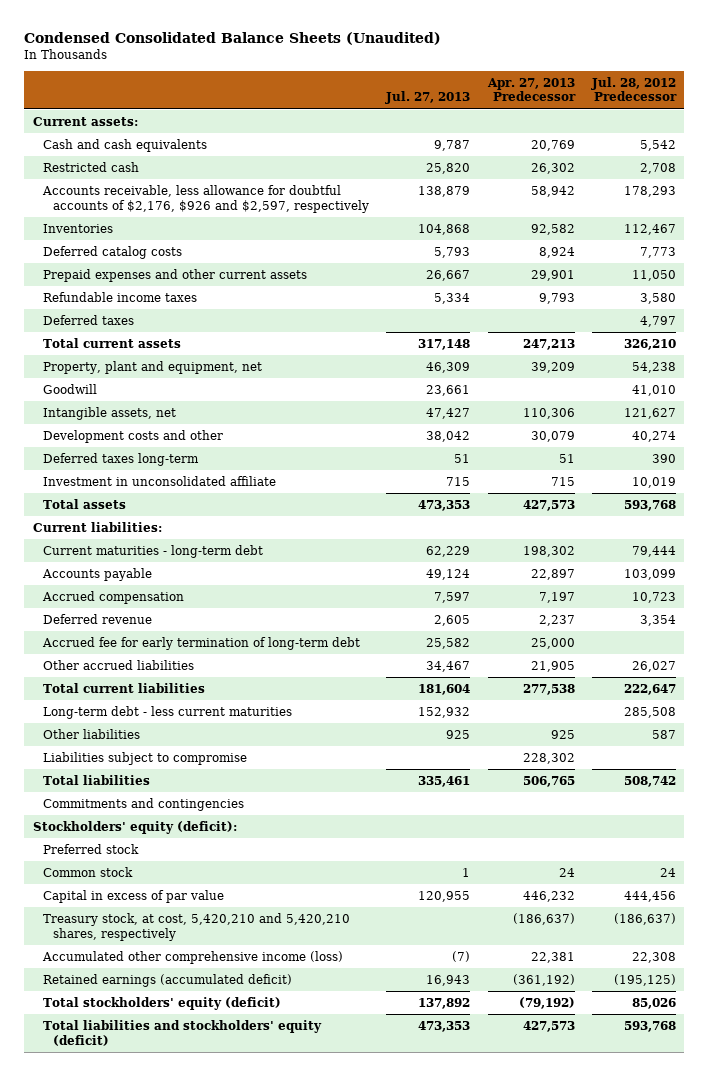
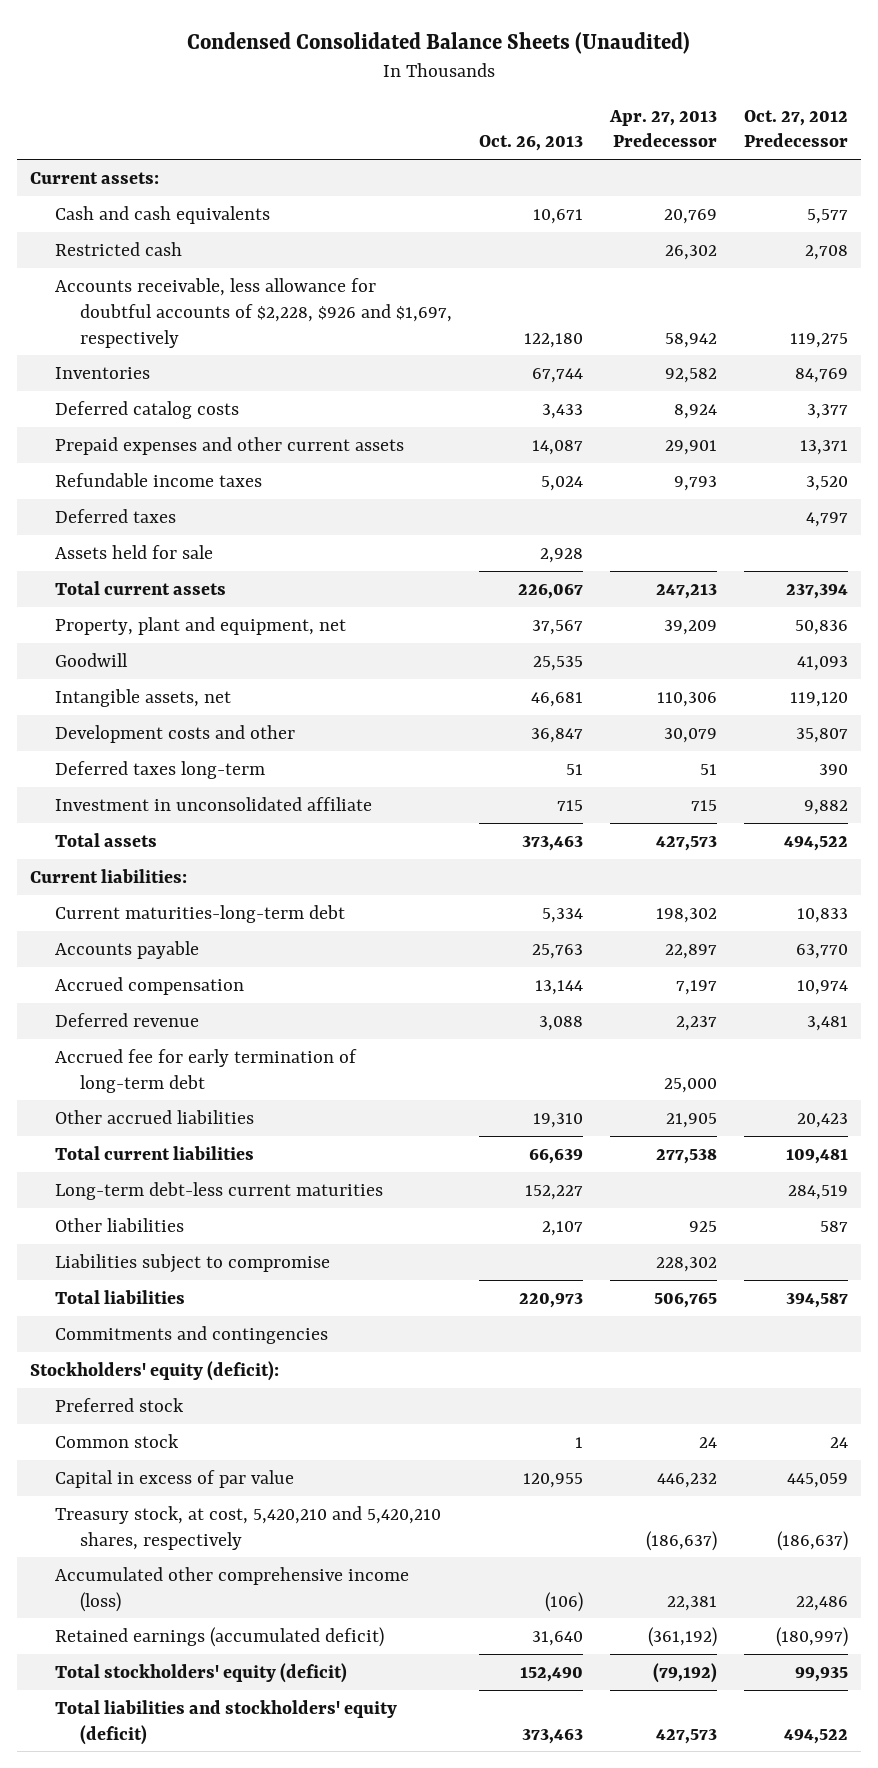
- | Jul. 27, 2013 | Apr. 27, 2013 Predecessor | Jul. 28, 2012 Predecessor
+ | Oct. 26, 2013 | Apr. 27, 2013 Predecessor | Oct. 27, 2012 Predecessor
- Accounts receivable, less allowance for doubtful accounts of $2,176, $926 and $2,597, respectively | 138,879 | 58,942 | 178,293
+ Accounts receivable, less allowance for doubtful accounts of $2,228, $926 and $1,697, respectively | 122,180 | 58,942 | 119,275
+ Assets held for sale | 2,928 | |
- Current maturities - long-term debt | 62,229 | 198,302 | 79,444
+ Current maturities-long-term debt | 5,334 | 198,302 | 10,833
- Long-term debt - less current maturities | 152,932 | | 285,508
+ Long-term debt-less current maturities | 152,227 | | 284,519

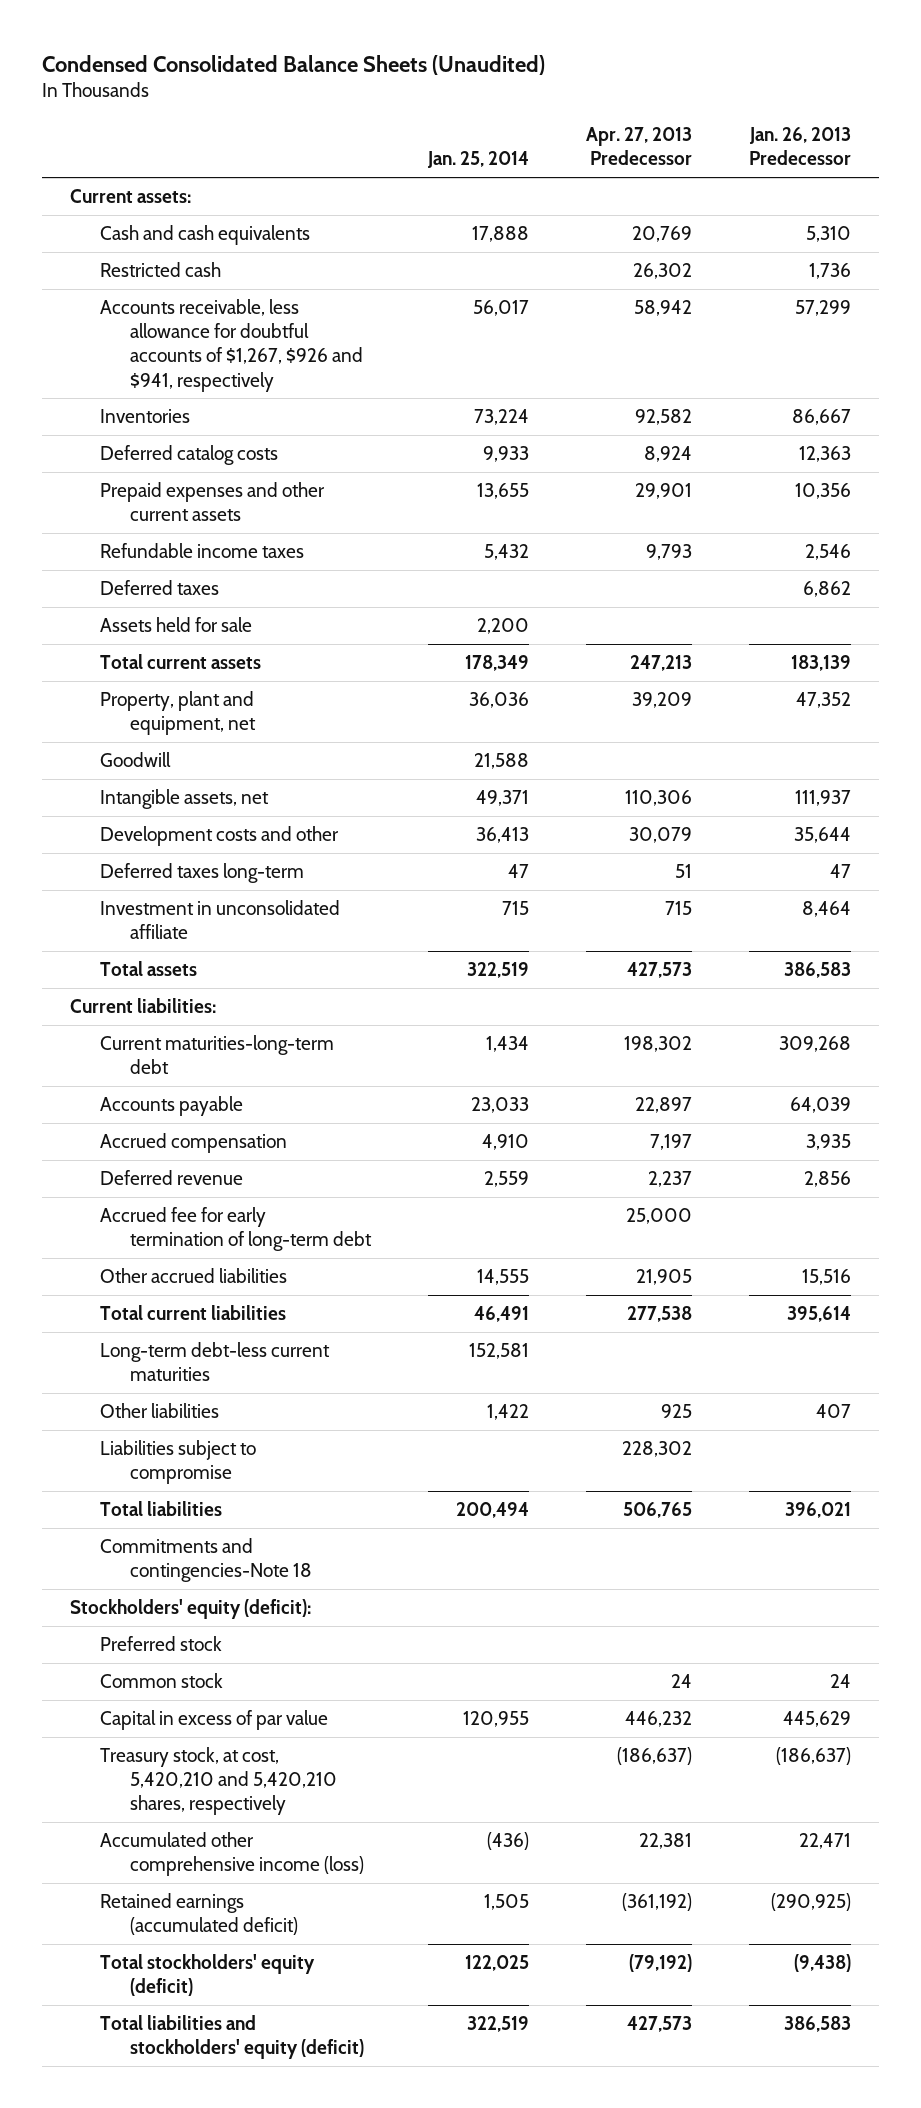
- | Oct. 26, 2013 | Apr. 27, 2013 Predecessor | Oct. 27, 2012 Predecessor
+ | Jan. 25, 2014 | Apr. 27, 2013 Predecessor | Jan. 26, 2013 Predecessor
- Accounts receivable, less allowance for doubtful accounts of $2,228, $926 and $1,697, respectively | 122,180 | 58,942 | 119,275
+ Accounts receivable, less allowance for doubtful accounts of $1,267, $926 and $941, respectively | 56,017 | 58,942 | 57,299
- Commitments and contingencies
+ Commitments and contingencies-Note 18

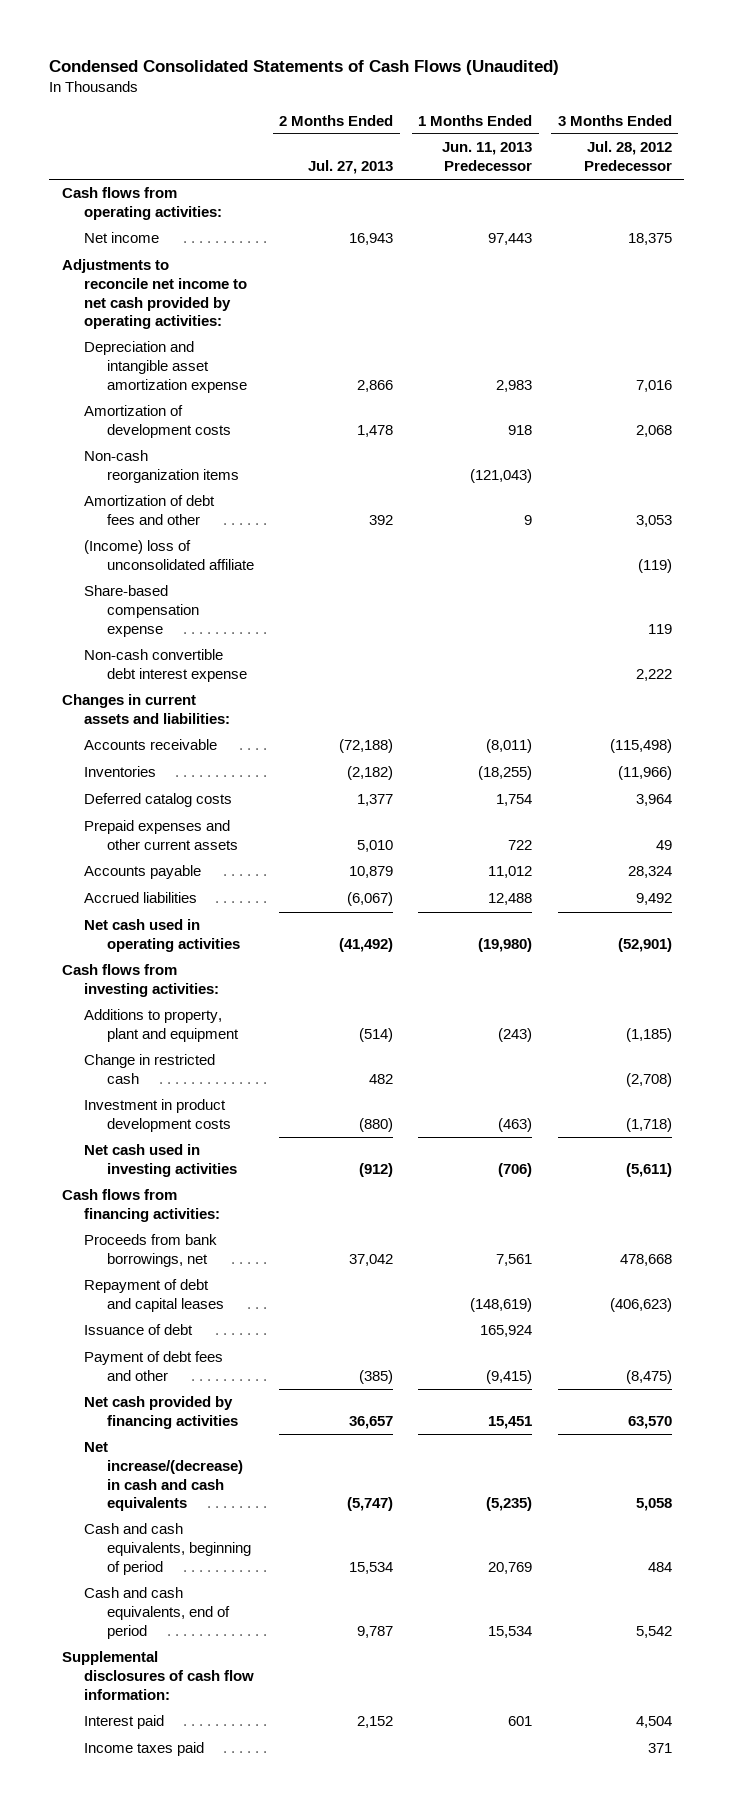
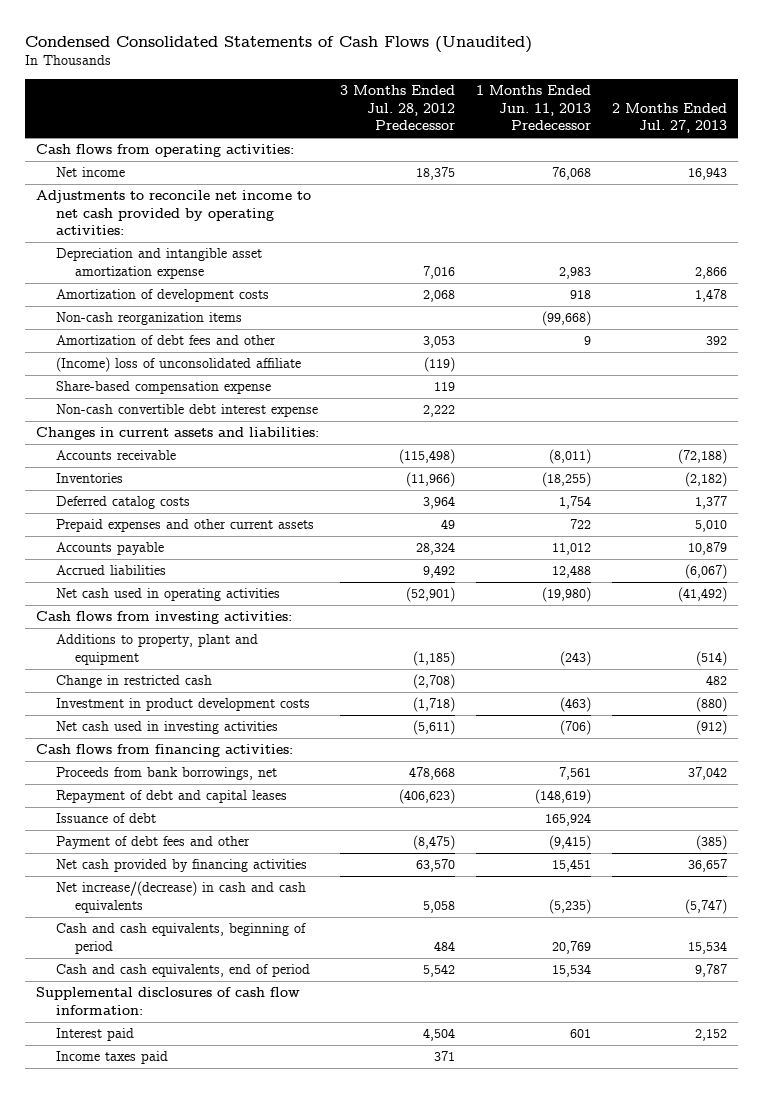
- | 2 Months Ended Jul. 27, 2013 | 1 Months Ended Jun. 11, 2013 Predecessor | 3 Months Ended Jul. 28, 2012 Predecessor
+ | 3 Months Ended Jul. 28, 2012 Predecessor | 1 Months Ended Jun. 11, 2013 Predecessor | 2 Months Ended Jul. 27, 2013
- Net income | 16,943 | 97,443 | 18,375
+ Net income | 18,375 | 76,068 | 16,943
- Non-cash reorganization items | | (121,043) |
+ Non-cash reorganization items | | (99,668) |

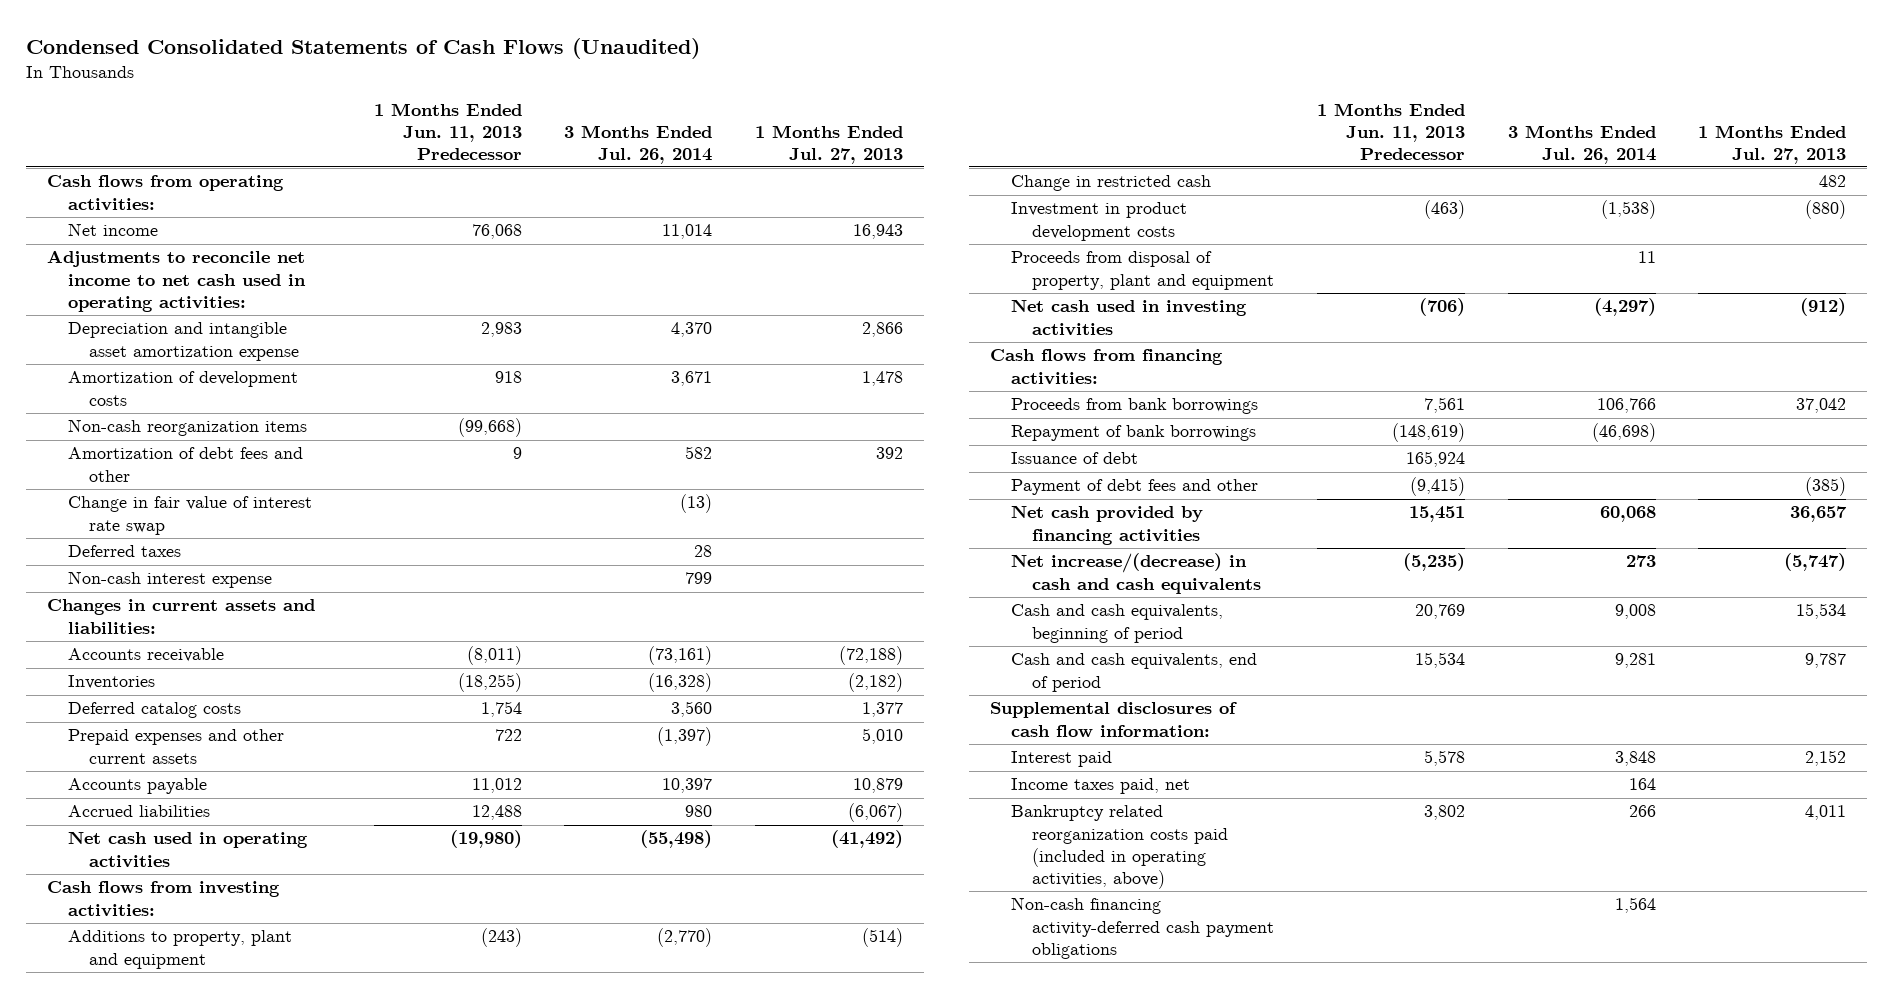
- | 3 Months Ended Jul. 28, 2012 Predecessor | 1 Months Ended Jun. 11, 2013 Predecessor | 2 Months Ended Jul. 27, 2013
+ | 1 Months Ended Jun. 11, 2013 Predecessor | 3 Months Ended Jul. 26, 2014 | 1 Months Ended Jul. 27, 2013
- Adjustments to reconcile net income to net cash provided by operating activities:
+ Adjustments to reconcile net income to net cash used in operating activities:
- (Income) loss of unconsolidated affiliate | (119) | |
- Share-based compensation expense | 119 | |
- Non-cash convertible debt interest expense | 2,222 | |
+ Change in fair value of interest rate swap | | (13) |
+ Deferred taxes | | 28 |
+ Non-cash interest expense | | 799 |
+ Proceeds from disposal of property, plant and equipment | | 11 |
- Proceeds from bank borrowings, net | 478,668 | 7,561 | 37,042
- Repayment of debt and capital leases | (406,623) | (148,619) |
+ Proceeds from bank borrowings | 7,561 | 106,766 | 37,042
+ Repayment of bank borrowings | (148,619) | (46,698) |
- Interest paid | 4,504 | 601 | 2,152
- Income taxes paid | 371 | |
+ Interest paid | 5,578 | 3,848 | 2,152
+ Income taxes paid, net | | 164 |
+ Bankruptcy related reorganization costs paid (included in operating activities, above) | 3,802 | 266 | 4,011
+ Non-cash financing activity-deferred cash payment obligations | | 1,564 |

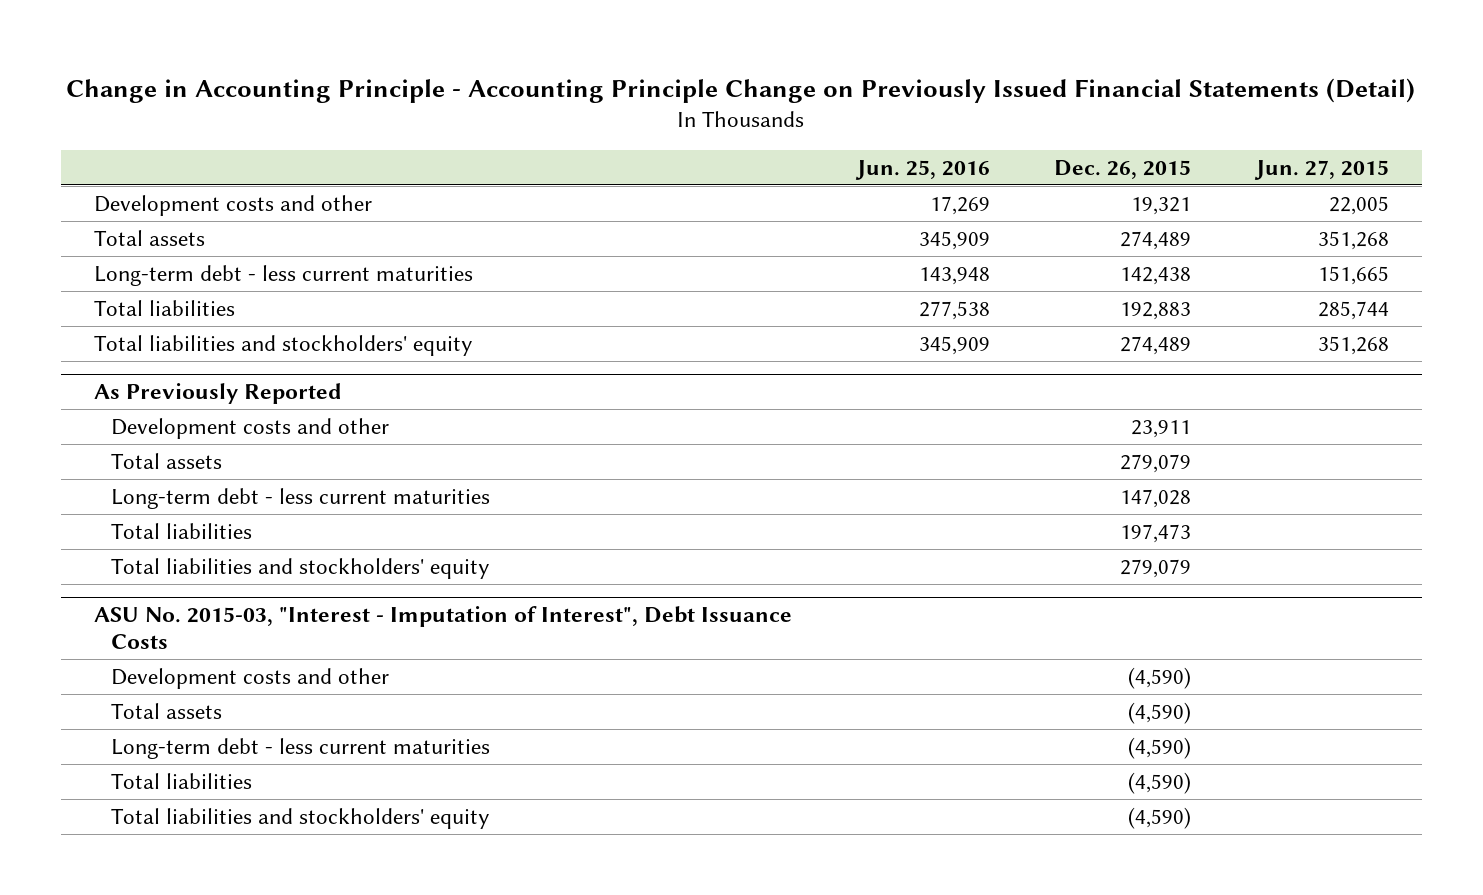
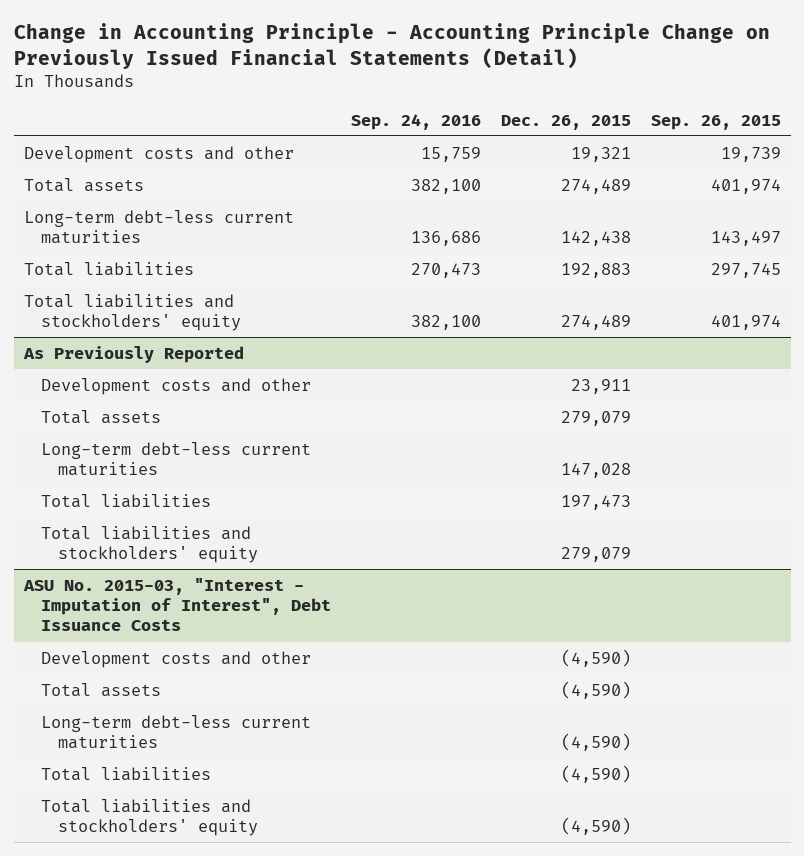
- | Jun. 25, 2016 | Dec. 26, 2015 | Jun. 27, 2015
+ | Sep. 24, 2016 | Dec. 26, 2015 | Sep. 26, 2015
- Long-term debt - less current maturities | 143,948 | 142,438 | 151,665
+ Long-term debt-less current maturities | 136,686 | 142,438 | 143,497
@ As Previously Reported
- Long-term debt - less current maturities | | 147,028 |
+ Long-term debt-less current maturities | | 147,028 |
@ ASU No. 2015-03, "Interest - Imputation of Interest", Debt Issuance Costs
- Long-term debt - less current maturities | | (4,590) |
+ Long-term debt-less current maturities | | (4,590) |

